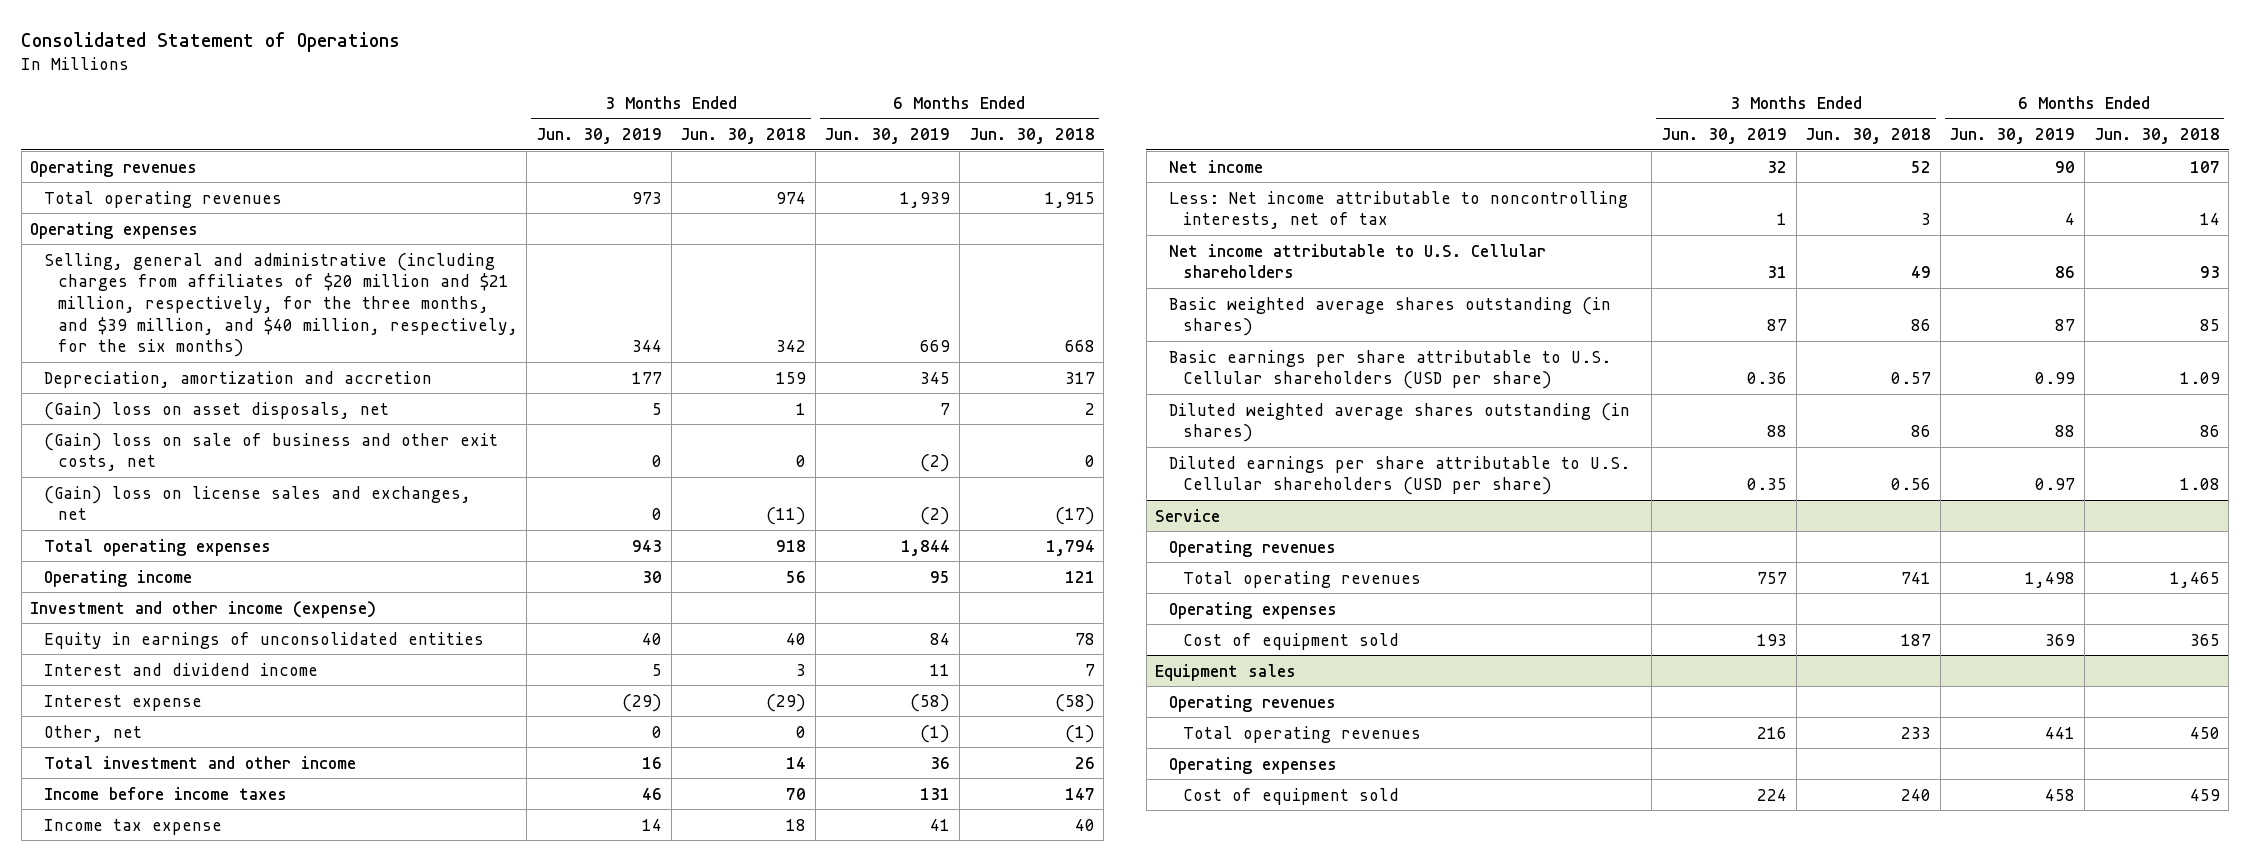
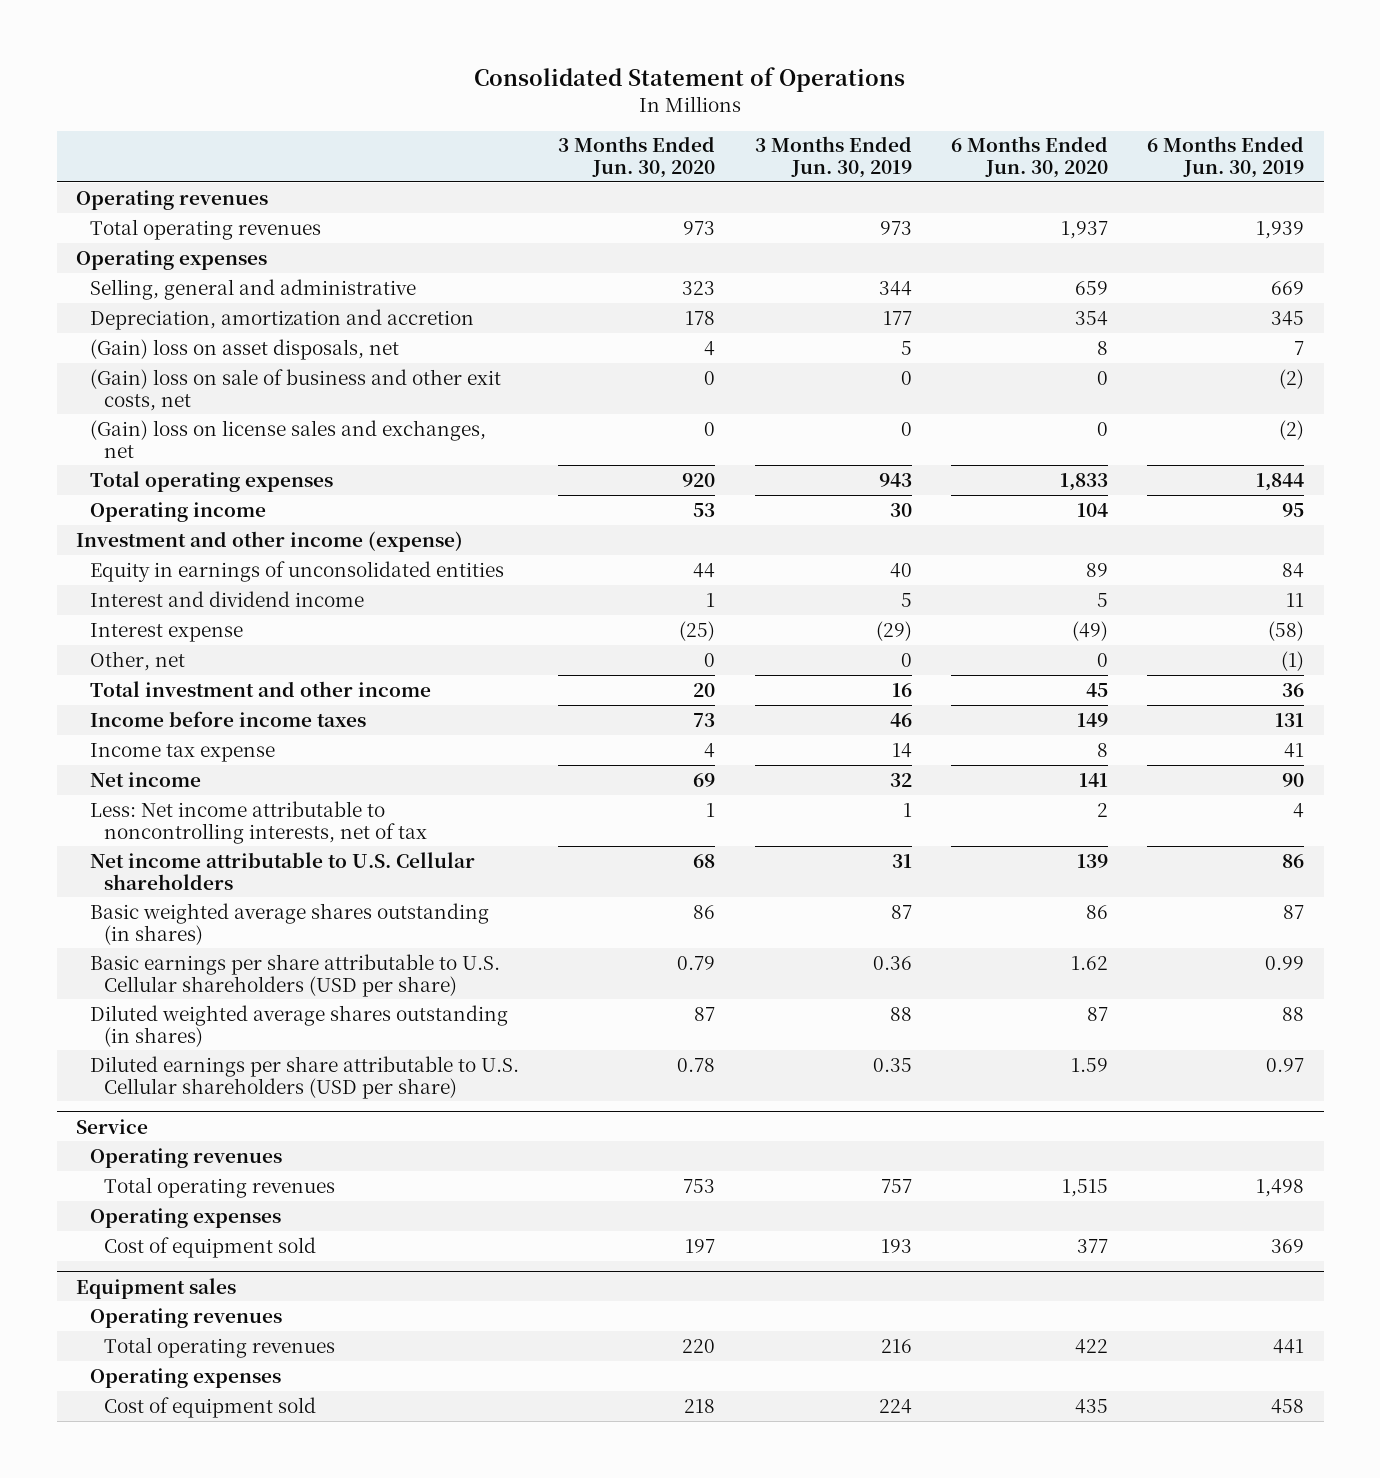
- | 3 Months Ended Jun. 30, 2019 | 3 Months Ended Jun. 30, 2018 | 6 Months Ended Jun. 30, 2019 | 6 Months Ended Jun. 30, 2018
+ | 3 Months Ended Jun. 30, 2020 | 3 Months Ended Jun. 30, 2019 | 6 Months Ended Jun. 30, 2020 | 6 Months Ended Jun. 30, 2019
- Selling, general and administrative (including charges from affiliates of $20 million and $21 million, respectively, for the three months, and $39 million, and $40 million, respectively, for the six months) | 344 | 342 | 669 | 668
+ Selling, general and administrative | 323 | 344 | 659 | 669

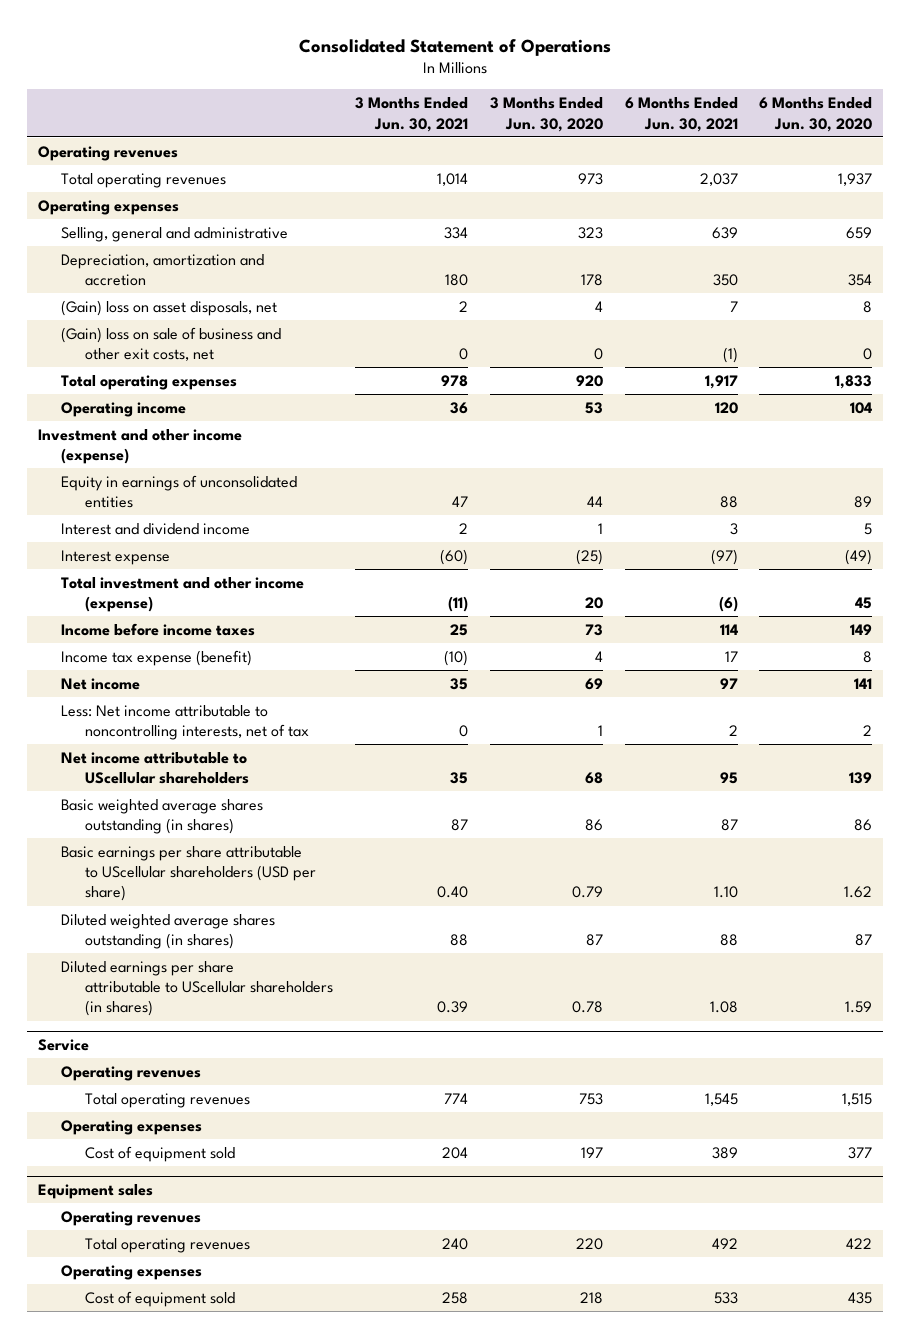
- | 3 Months Ended Jun. 30, 2020 | 3 Months Ended Jun. 30, 2019 | 6 Months Ended Jun. 30, 2020 | 6 Months Ended Jun. 30, 2019
+ | 3 Months Ended Jun. 30, 2021 | 3 Months Ended Jun. 30, 2020 | 6 Months Ended Jun. 30, 2021 | 6 Months Ended Jun. 30, 2020
- (Gain) loss on license sales and exchanges, net | 0 | 0 | 0 | (2)
- Other, net | 0 | 0 | 0 | (1)
- Total investment and other income | 20 | 16 | 45 | 36
+ Total investment and other income (expense) | (11) | 20 | (6) | 45
- Income tax expense | 4 | 14 | 8 | 41
+ Income tax expense (benefit) | (10) | 4 | 17 | 8
- Net income attributable to U.S. Cellular shareholders | 68 | 31 | 139 | 86
+ Net income attributable to UScellular shareholders | 35 | 68 | 95 | 139
- Basic earnings per share attributable to U.S. Cellular shareholders (USD per share) | 0.79 | 0.36 | 1.62 | 0.99
+ Basic earnings per share attributable to UScellular shareholders (USD per share) | 0.40 | 0.79 | 1.10 | 1.62
- Diluted earnings per share attributable to U.S. Cellular shareholders (USD per share) | 0.78 | 0.35 | 1.59 | 0.97
+ Diluted earnings per share attributable to UScellular shareholders (in shares) | 0.39 | 0.78 | 1.08 | 1.59

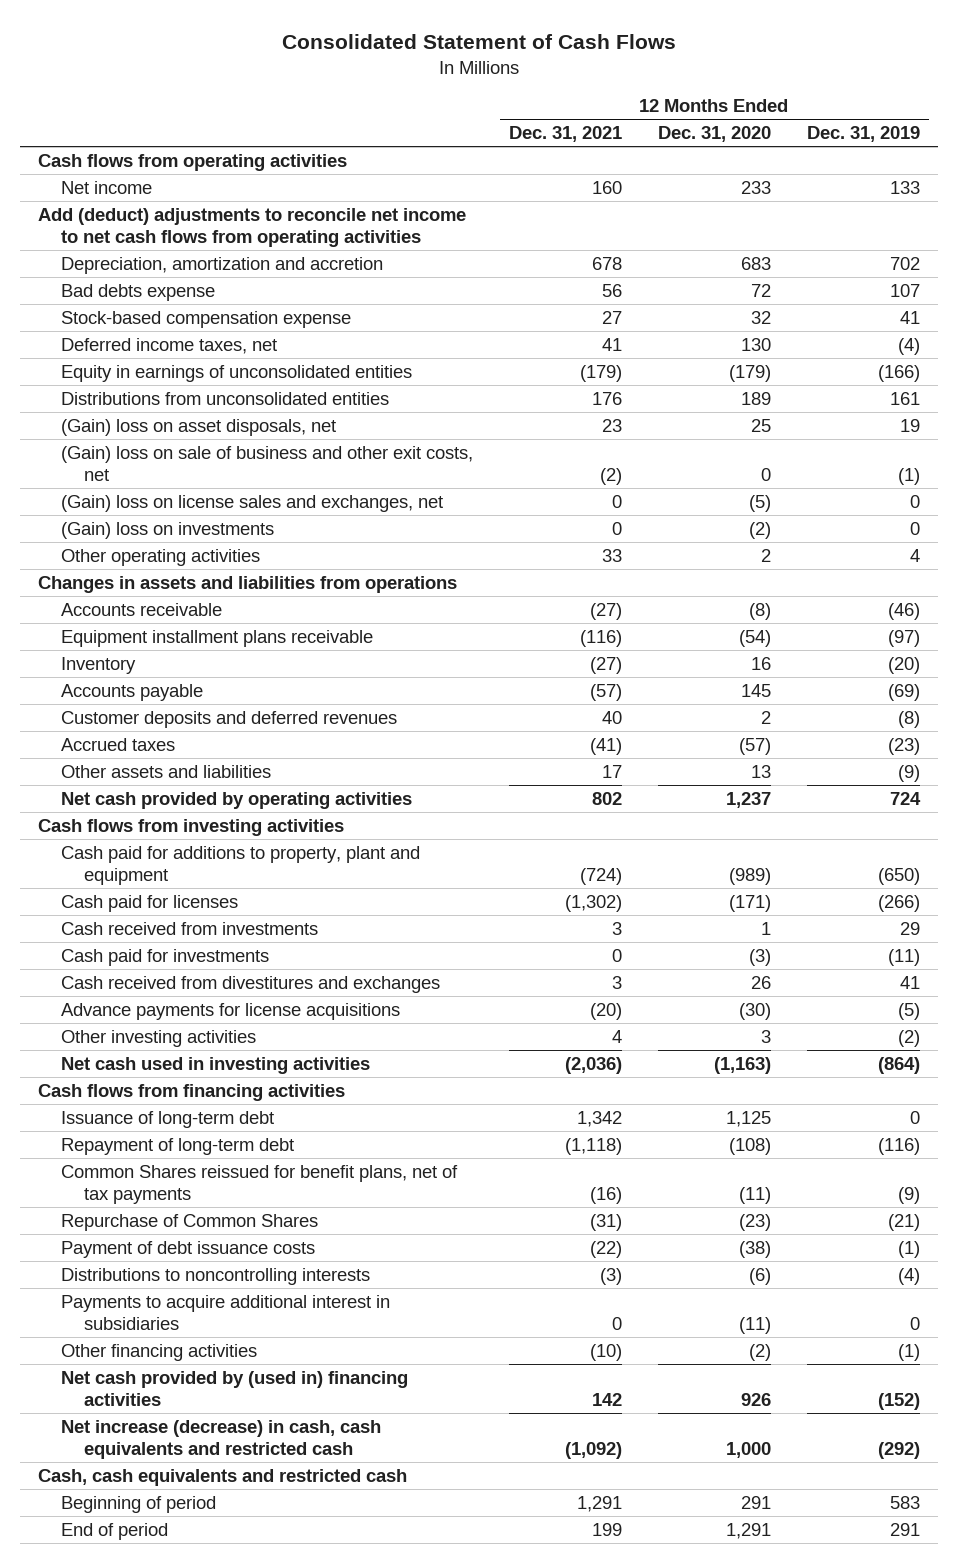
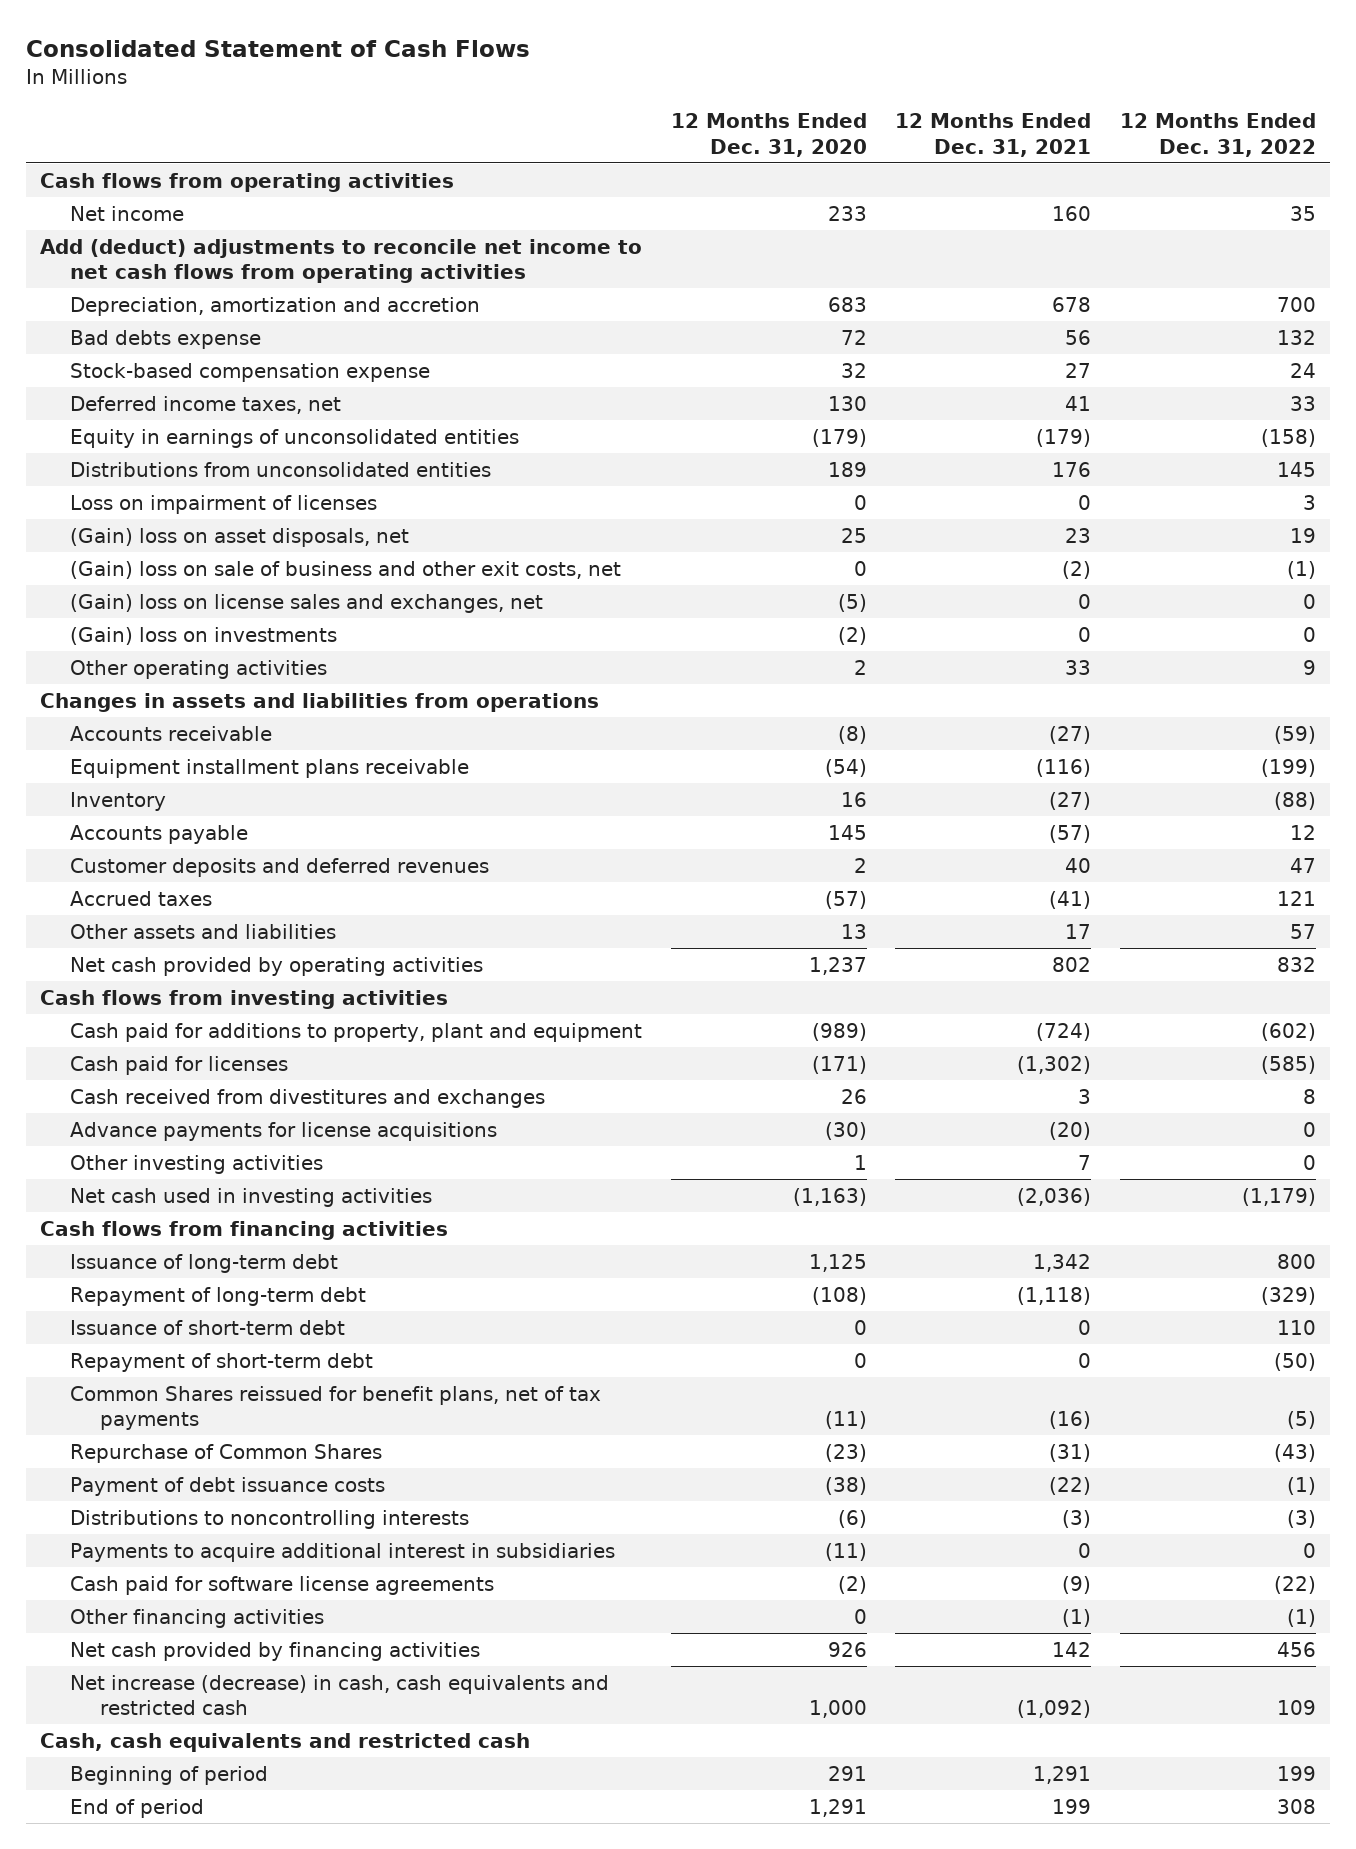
- | 12 Months Ended Dec. 31, 2021 | 12 Months Ended Dec. 31, 2020 | 12 Months Ended Dec. 31, 2019
+ | 12 Months Ended Dec. 31, 2020 | 12 Months Ended Dec. 31, 2021 | 12 Months Ended Dec. 31, 2022
+ Loss on impairment of licenses | 0 | 0 | 3
- Cash received from investments | 3 | 1 | 29
- Cash paid for investments | 0 | (3) | (11)
- Other investing activities | 4 | 3 | (2)
+ Other investing activities | 1 | 7 | 0
+ Issuance of short-term debt | 0 | 0 | 110
+ Repayment of short-term debt | 0 | 0 | (50)
- Other financing activities | (10) | (2) | (1)
- Net cash provided by (used in) financing activities | 142 | 926 | (152)
+ Cash paid for software license agreements | (2) | (9) | (22)
+ Other financing activities | 0 | (1) | (1)
+ Net cash provided by financing activities | 926 | 142 | 456

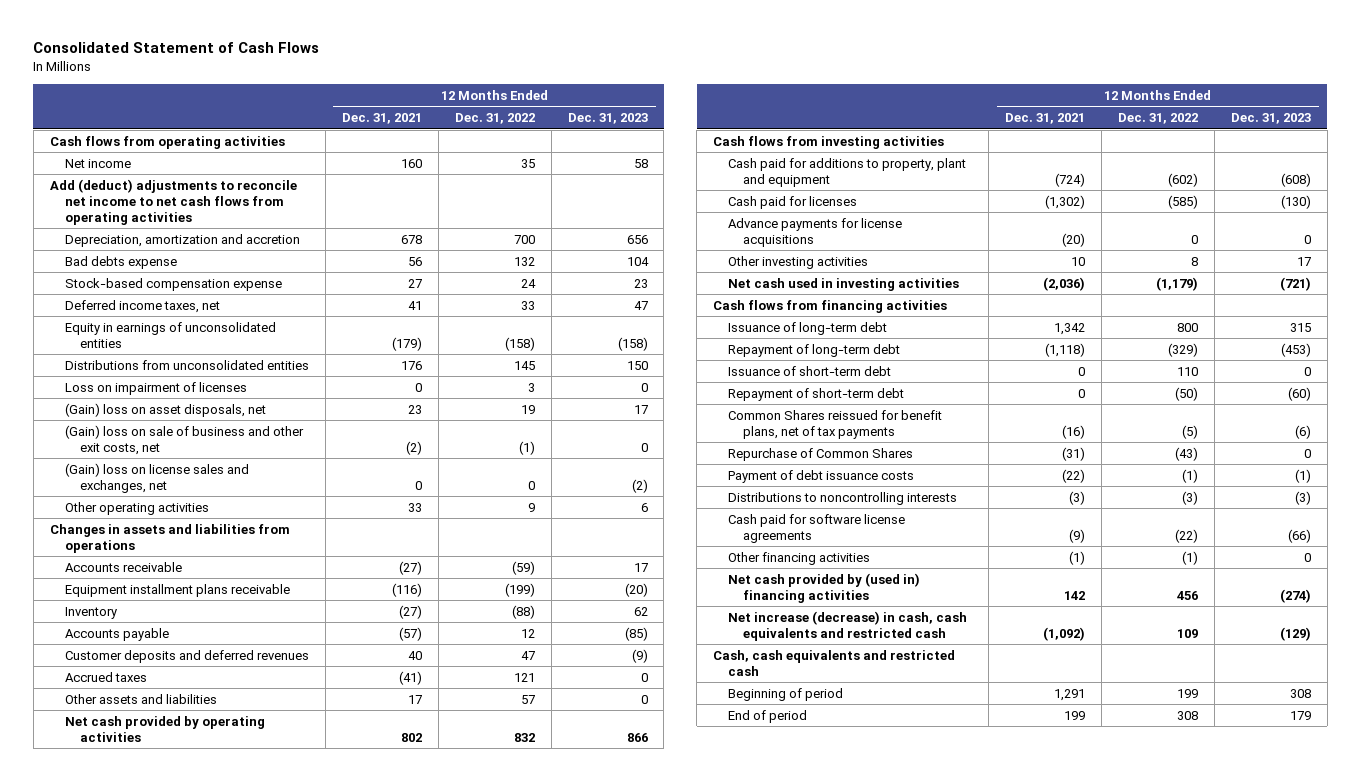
- | 12 Months Ended Dec. 31, 2020 | 12 Months Ended Dec. 31, 2021 | 12 Months Ended Dec. 31, 2022
+ | 12 Months Ended Dec. 31, 2021 | 12 Months Ended Dec. 31, 2022 | 12 Months Ended Dec. 31, 2023
- (Gain) loss on investments | (2) | 0 | 0
- Cash received from divestitures and exchanges | 26 | 3 | 8
- Other investing activities | 1 | 7 | 0
+ Other investing activities | 10 | 8 | 17
- Payments to acquire additional interest in subsidiaries | (11) | 0 | 0
- Net cash provided by financing activities | 926 | 142 | 456
+ Net cash provided by (used in) financing activities | 142 | 456 | (274)

